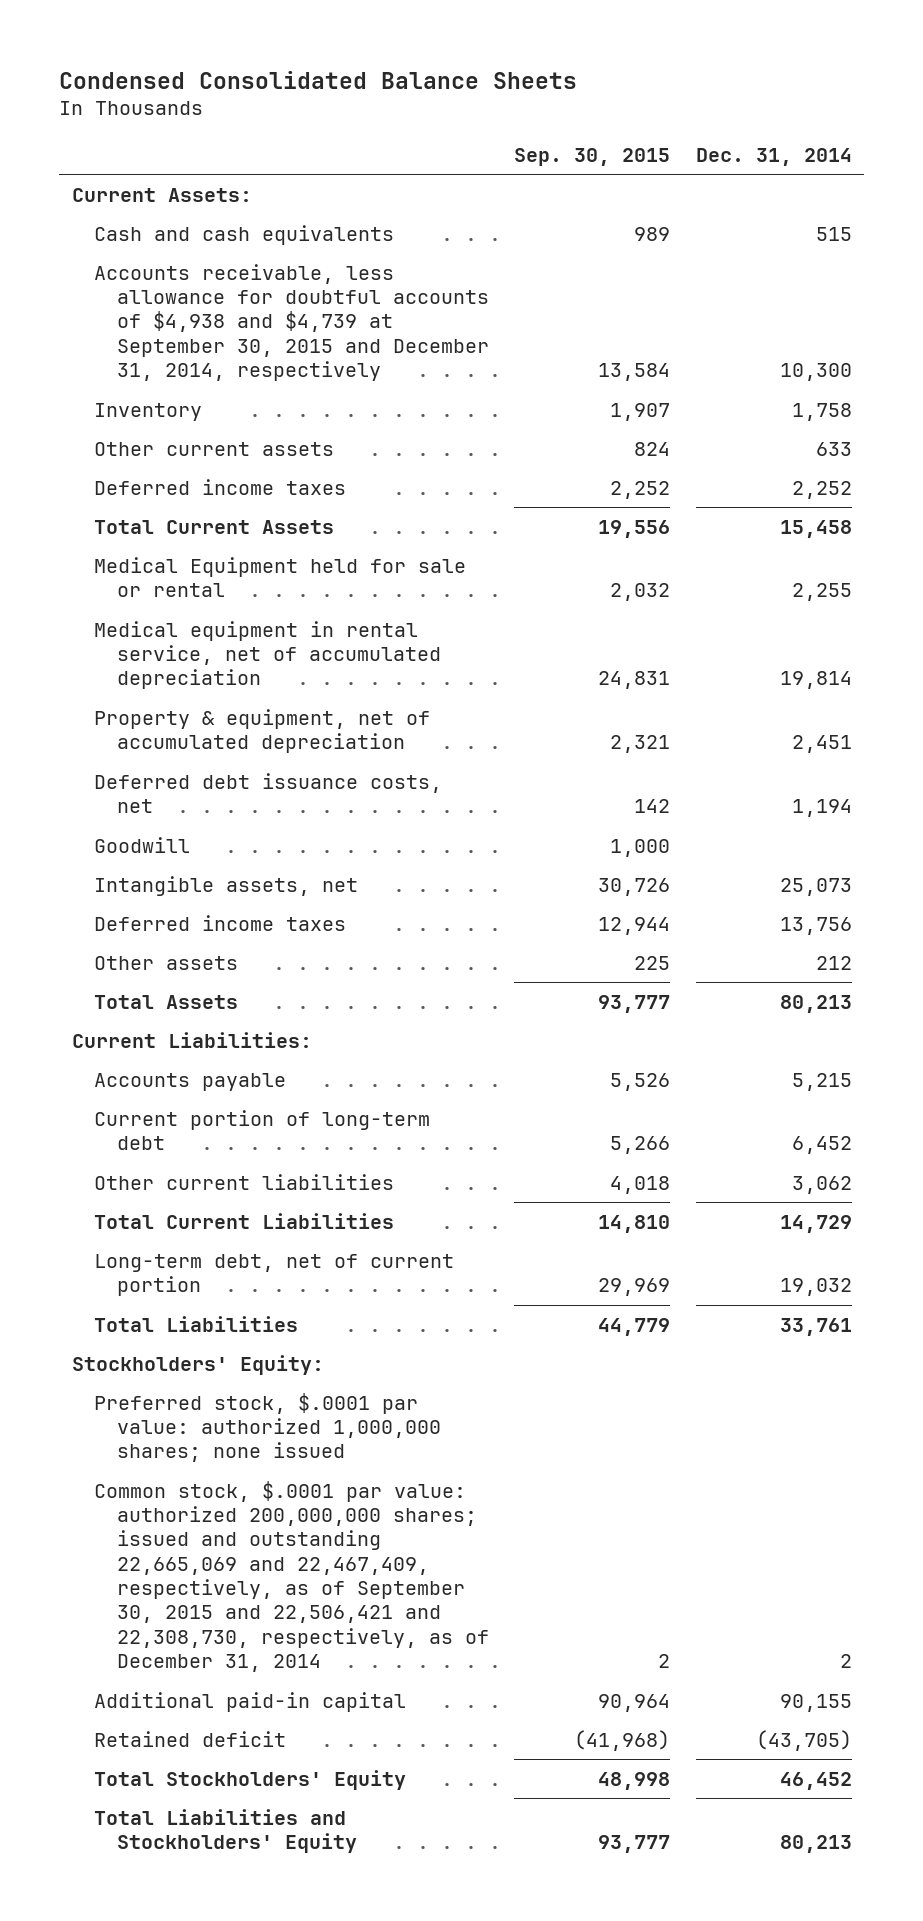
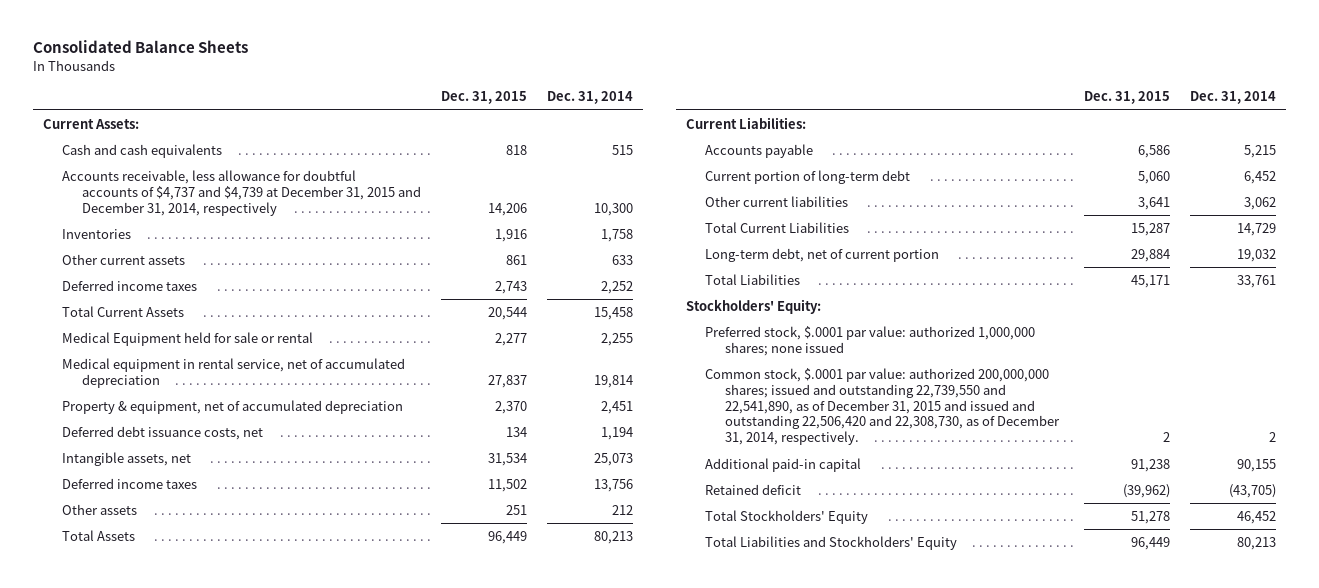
- Condensed Consolidated Balance Sheets
+ Consolidated Balance Sheets
- | Sep. 30, 2015 | Dec. 31, 2014
+ | Dec. 31, 2015 | Dec. 31, 2014
- Accounts receivable, less allowance for doubtful accounts of $4,938 and $4,739 at September 30, 2015 and December 31, 2014, respectively | 13,584 | 10,300
- Inventory | 1,907 | 1,758
+ Accounts receivable, less allowance for doubtful accounts of $4,737 and $4,739 at December 31, 2015 and December 31, 2014, respectively | 14,206 | 10,300
+ Inventories | 1,916 | 1,758
- Goodwill | 1,000 |
- Common stock, $.0001 par value: authorized 200,000,000 shares; issued and outstanding 22,665,069 and 22,467,409, respectively, as of September 30, 2015 and 22,506,421 and 22,308,730, respectively, as of December 31, 2014 | 2 | 2
+ Common stock, $.0001 par value: authorized 200,000,000 shares; issued and outstanding 22,739,550 and 22,541,890, as of December 31, 2015 and issued and outstanding 22,506,420 and 22,308,730, as of December 31, 2014, respectively. | 2 | 2

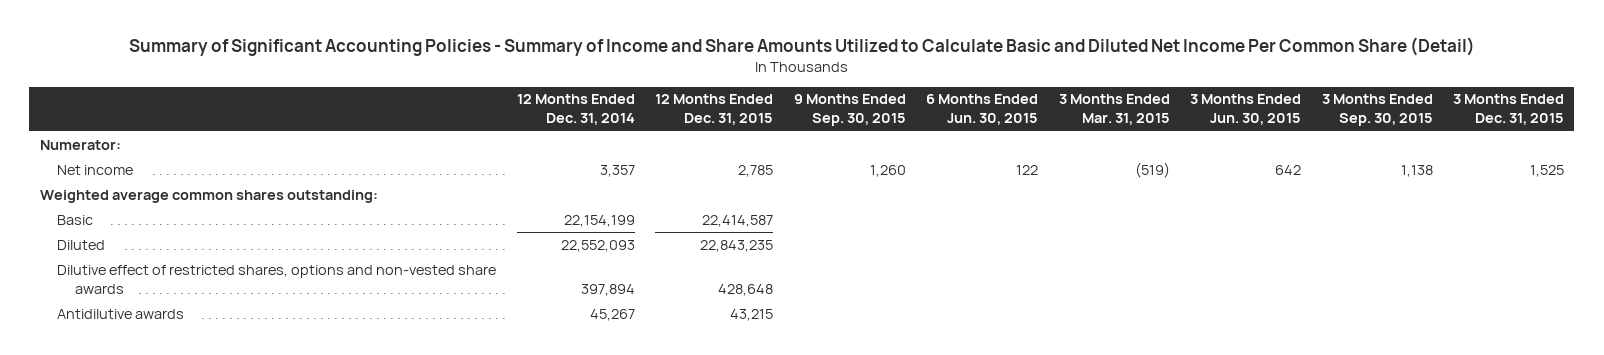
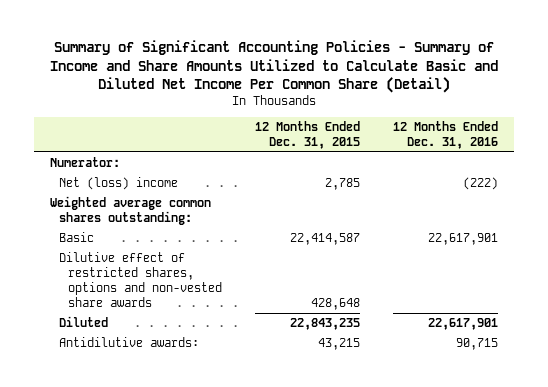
- | 12 Months Ended Dec. 31, 2014 | 12 Months Ended Dec. 31, 2015 | 9 Months Ended Sep. 30, 2015 | 6 Months Ended Jun. 30, 2015 | 3 Months Ended Mar. 31, 2015 | 3 Months Ended Jun. 30, 2015 | 3 Months Ended Sep. 30, 2015 | 3 Months Ended Dec. 31, 2015
+ | 12 Months Ended Dec. 31, 2015 | 12 Months Ended Dec. 31, 2016
- Net income | 3,357 | 2,785 | 1,260 | 122 | (519) | 642 | 1,138 | 1,525
+ Net (loss) income | 2,785 | (222)
- Antidilutive awards | 45,267 | 43,215 | | | | | |
moved down: Diluted | 22,843,235 | 22,617,901
+ Antidilutive awards: | 43,215 | 90,715

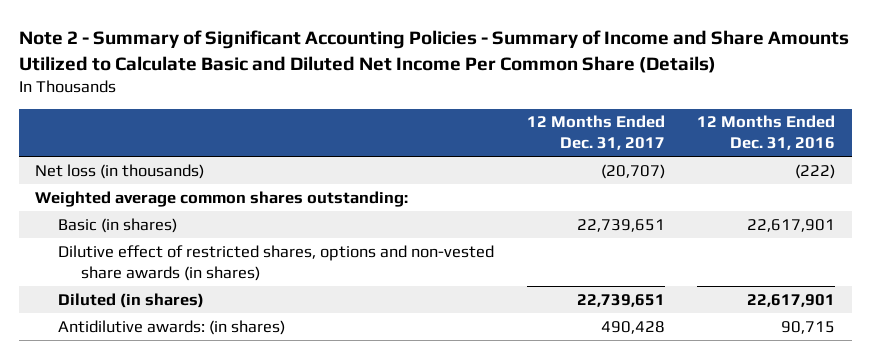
- Summary of Significant Accounting Policies - Summary of Income and Share Amounts Utilized to Calculate Basic and Diluted Net Income Per Common Share (Detail)
+ Note 2 - Summary of Significant Accounting Policies - Summary of Income and Share Amounts Utilized to Calculate Basic and Diluted Net Income Per Common Share (Details)
- | 12 Months Ended Dec. 31, 2015 | 12 Months Ended Dec. 31, 2016
+ | 12 Months Ended Dec. 31, 2017 | 12 Months Ended Dec. 31, 2016
- Numerator:
- Net (loss) income | 2,785 | (222)
+ Net loss (in thousands) | (20,707) | (222)
- Basic | 22,414,587 | 22,617,901
- Dilutive effect of restricted shares, options and non-vested share awards | 428,648 |
- Diluted | 22,843,235 | 22,617,901
- Antidilutive awards: | 43,215 | 90,715
+ Basic (in shares) | 22,739,651 | 22,617,901
+ Dilutive effect of restricted shares, options and non-vested share awards (in shares)
+ Diluted (in shares) | 22,739,651 | 22,617,901
+ Antidilutive awards: (in shares) | 490,428 | 90,715

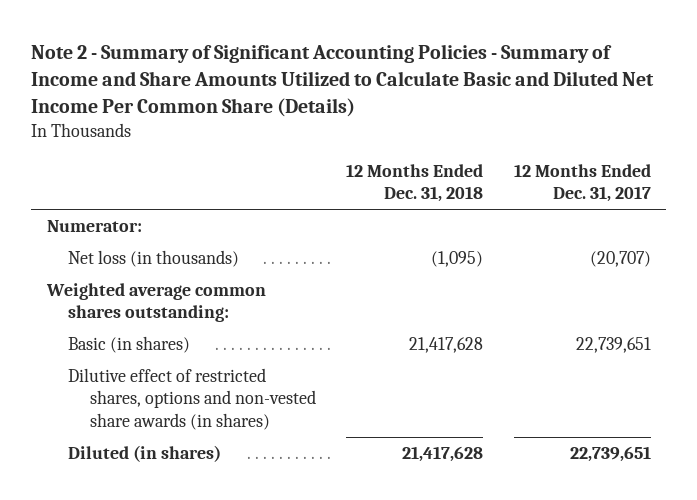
- | 12 Months Ended Dec. 31, 2017 | 12 Months Ended Dec. 31, 2016
+ | 12 Months Ended Dec. 31, 2018 | 12 Months Ended Dec. 31, 2017
+ Numerator:
- Antidilutive awards: (in shares) | 490,428 | 90,715

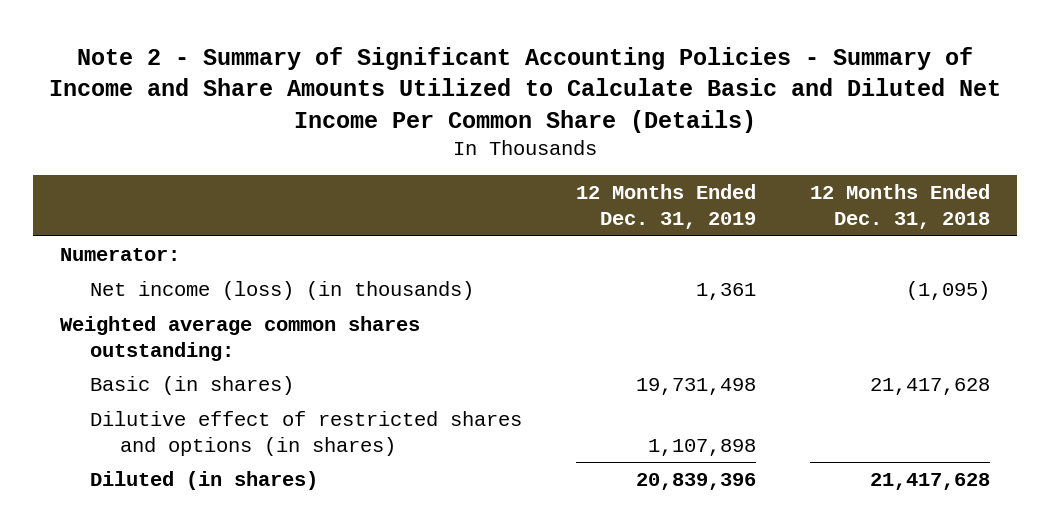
- | 12 Months Ended Dec. 31, 2018 | 12 Months Ended Dec. 31, 2017
+ | 12 Months Ended Dec. 31, 2019 | 12 Months Ended Dec. 31, 2018
- Net loss (in thousands) | (1,095) | (20,707)
+ Net income (loss) (in thousands) | 1,361 | (1,095)
- Dilutive effect of restricted shares, options and non-vested share awards (in shares)
+ Dilutive effect of restricted shares and options (in shares) | 1,107,898 |

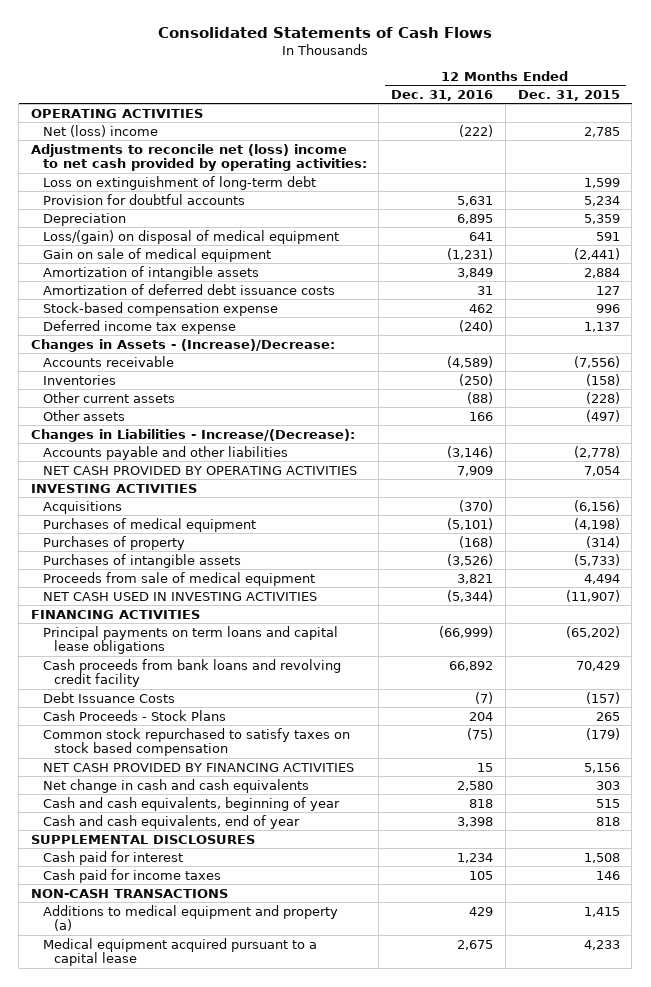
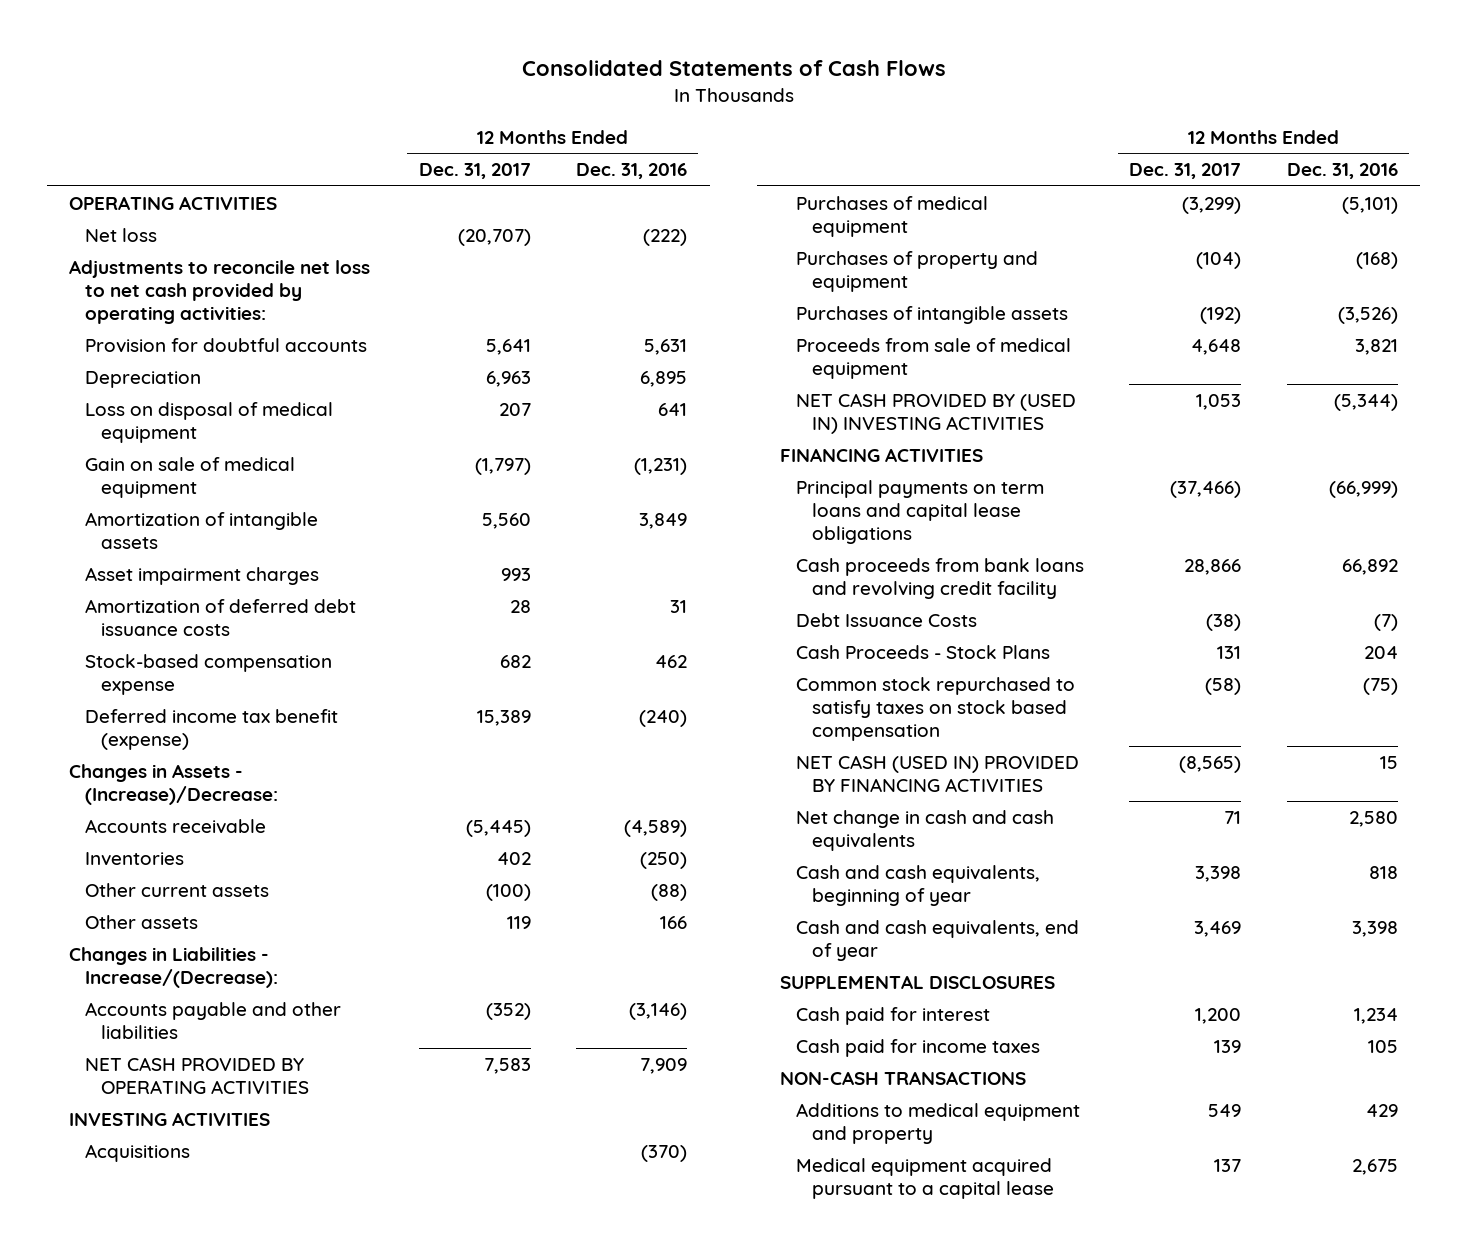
- | 12 Months Ended Dec. 31, 2016 | 12 Months Ended Dec. 31, 2015
+ | 12 Months Ended Dec. 31, 2017 | 12 Months Ended Dec. 31, 2016
- Net (loss) income | (222) | 2,785
- Adjustments to reconcile net (loss) income to net cash provided by operating activities:
- Loss on extinguishment of long-term debt | | 1,599
+ Net loss | (20,707) | (222)
+ Adjustments to reconcile net loss to net cash provided by operating activities:
- Loss/(gain) on disposal of medical equipment | 641 | 591
+ Loss on disposal of medical equipment | 207 | 641
+ Asset impairment charges | 993 |
- Deferred income tax expense | (240) | 1,137
+ Deferred income tax benefit (expense) | 15,389 | (240)
- Purchases of property | (168) | (314)
+ Purchases of property and equipment | (104) | (168)
- NET CASH USED IN INVESTING ACTIVITIES | (5,344) | (11,907)
+ NET CASH PROVIDED BY (USED IN) INVESTING ACTIVITIES | 1,053 | (5,344)
- NET CASH PROVIDED BY FINANCING ACTIVITIES | 15 | 5,156
+ NET CASH (USED IN) PROVIDED BY FINANCING ACTIVITIES | (8,565) | 15
- Additions to medical equipment and property (a) | 429 | 1,415
+ Additions to medical equipment and property | 549 | 429

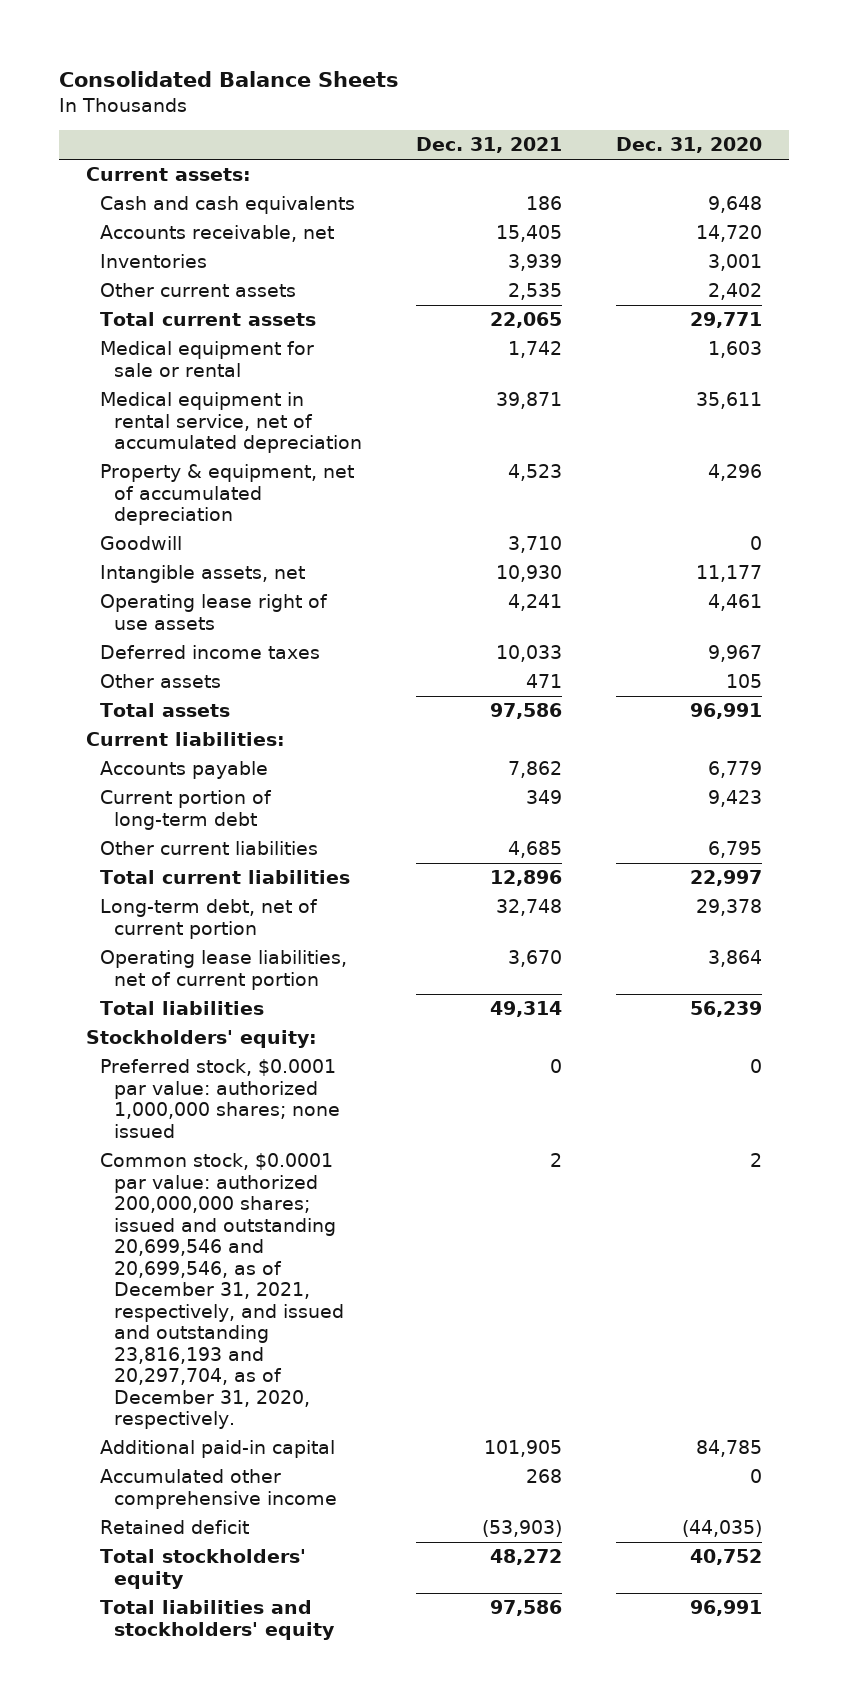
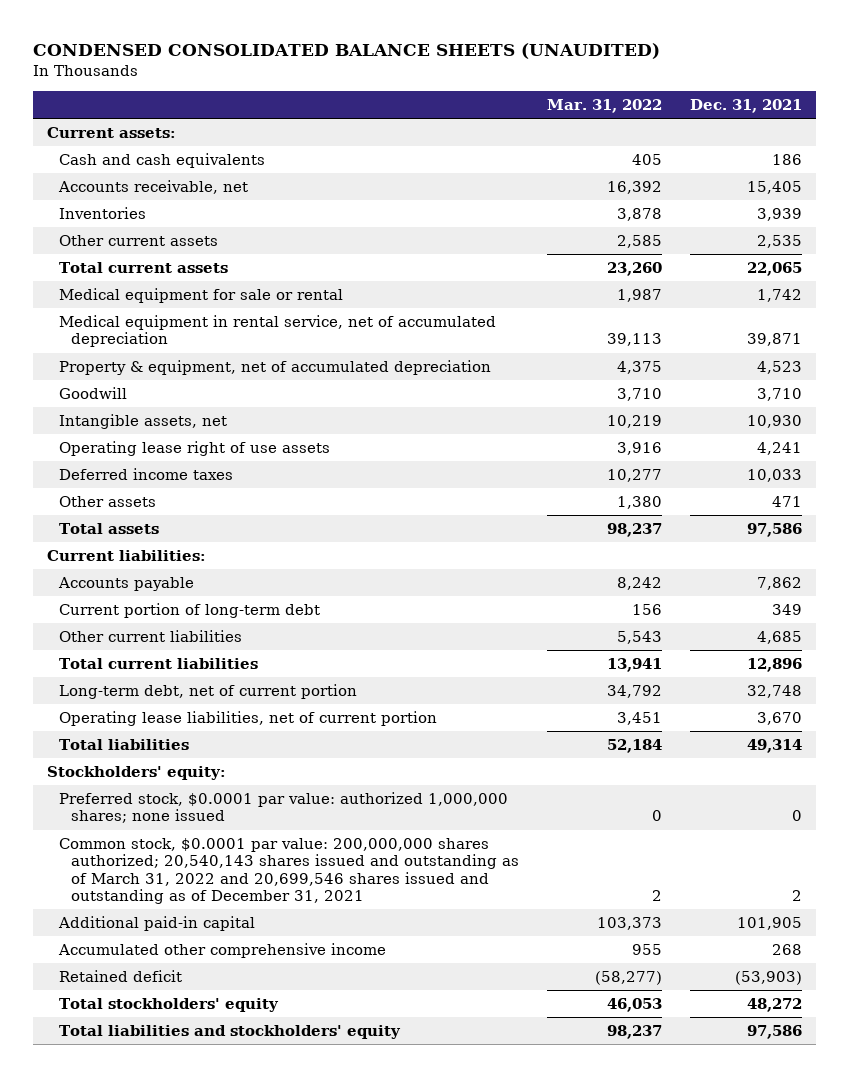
- Consolidated Balance Sheets
+ CONDENSED CONSOLIDATED BALANCE SHEETS (UNAUDITED)
- | Dec. 31, 2021 | Dec. 31, 2020
+ | Mar. 31, 2022 | Dec. 31, 2021
- Common stock, $0.0001 par value: authorized 200,000,000 shares; issued and outstanding 20,699,546 and 20,699,546, as of December 31, 2021, respectively, and issued and outstanding 23,816,193 and 20,297,704, as of December 31, 2020, respectively. | 2 | 2
+ Common stock, $0.0001 par value: 200,000,000 shares authorized; 20,540,143 shares issued and outstanding as of March 31, 2022 and 20,699,546 shares issued and outstanding as of December 31, 2021 | 2 | 2

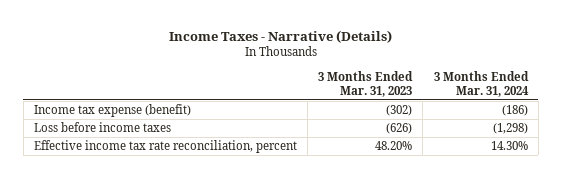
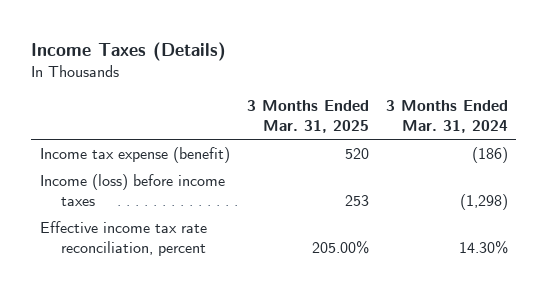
- Income Taxes - Narrative (Details)
+ Income Taxes (Details)
- | 3 Months Ended Mar. 31, 2023 | 3 Months Ended Mar. 31, 2024
+ | 3 Months Ended Mar. 31, 2025 | 3 Months Ended Mar. 31, 2024
- Loss before income taxes | (626) | (1,298)
+ Income (loss) before income taxes | 253 | (1,298)

